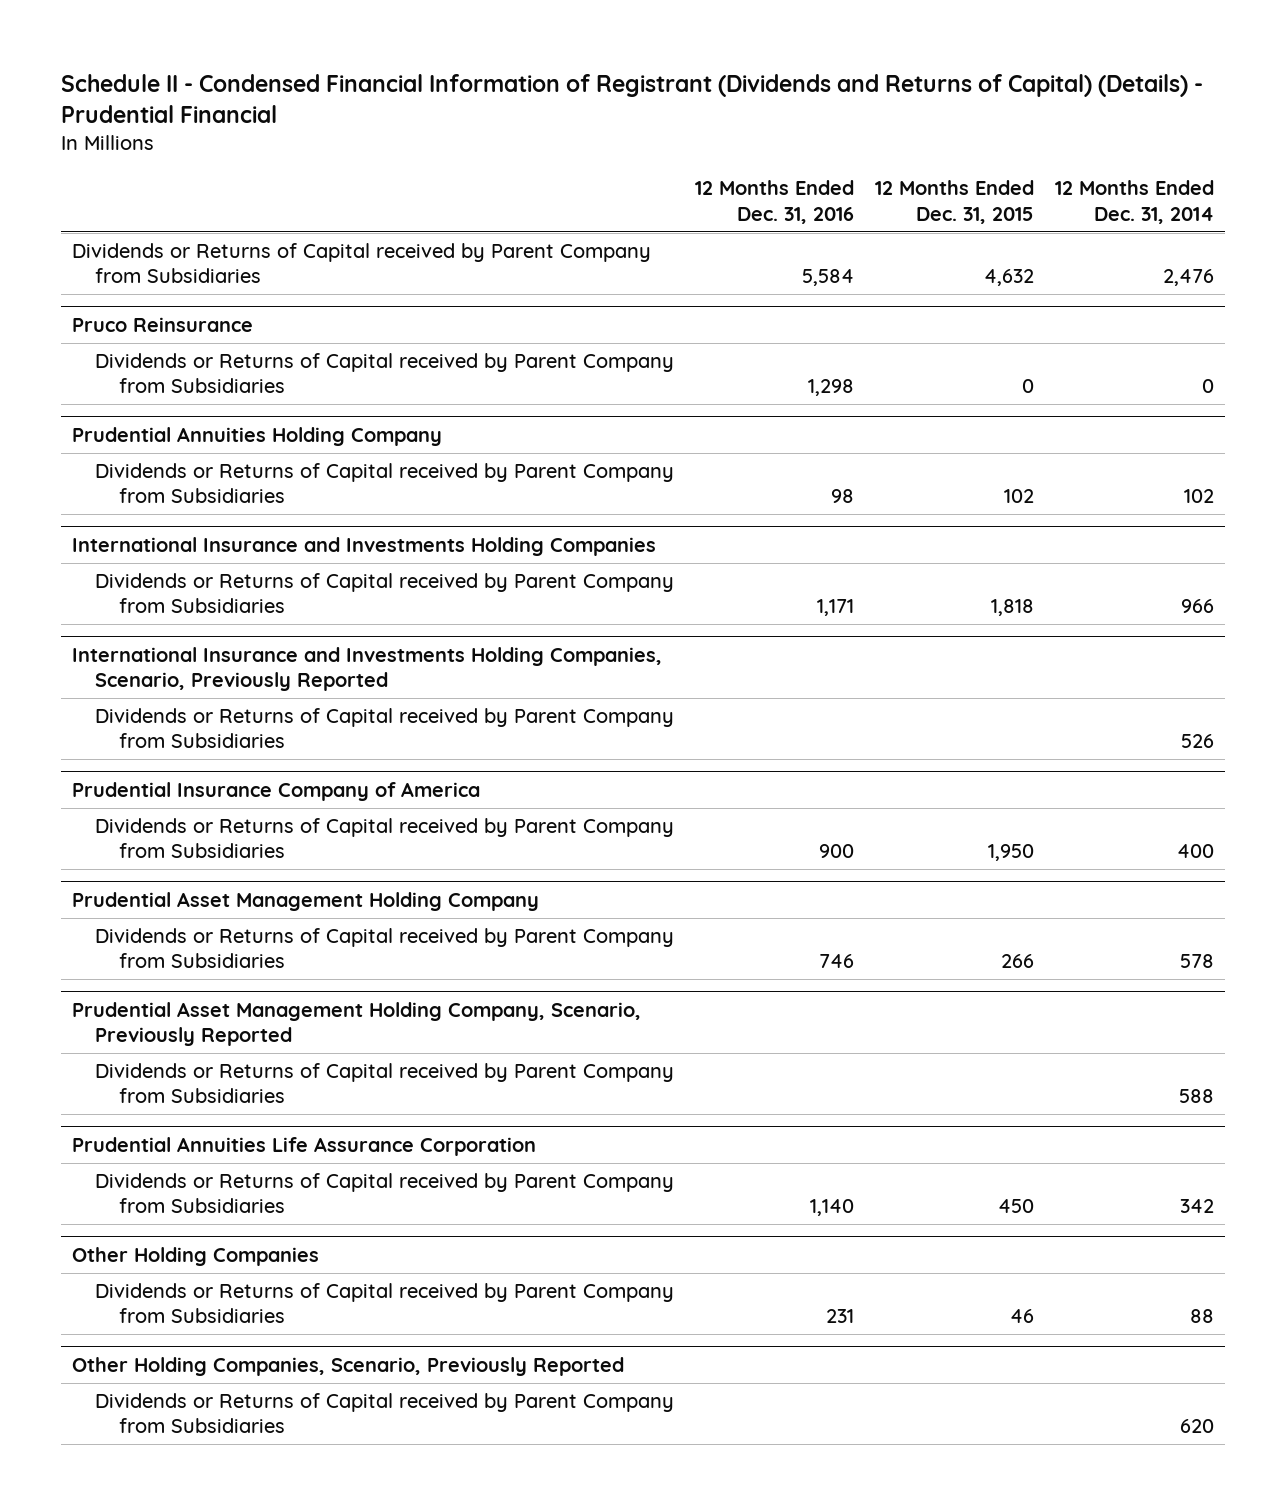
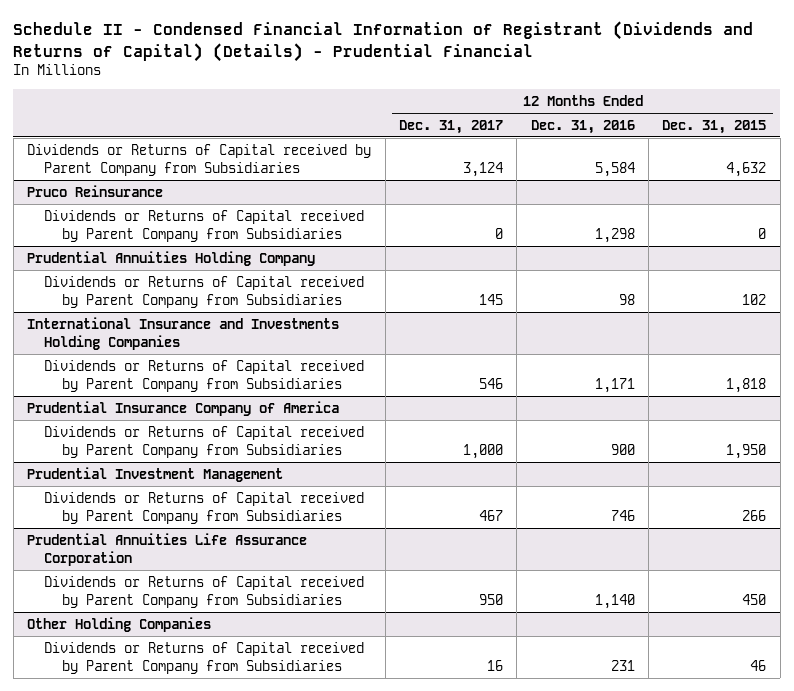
- | 12 Months Ended Dec. 31, 2016 | 12 Months Ended Dec. 31, 2015 | 12 Months Ended Dec. 31, 2014
+ | 12 Months Ended Dec. 31, 2017 | 12 Months Ended Dec. 31, 2016 | 12 Months Ended Dec. 31, 2015
- International Insurance and Investments Holding Companies, Scenario, Previously Reported
- Dividends or Returns of Capital received by Parent Company from Subsidiaries | | | 526
- Prudential Asset Management Holding Company
+ Prudential Investment Management
- Prudential Asset Management Holding Company, Scenario, Previously Reported
- Dividends or Returns of Capital received by Parent Company from Subsidiaries | | | 588
- Other Holding Companies, Scenario, Previously Reported
- Dividends or Returns of Capital received by Parent Company from Subsidiaries | | | 620

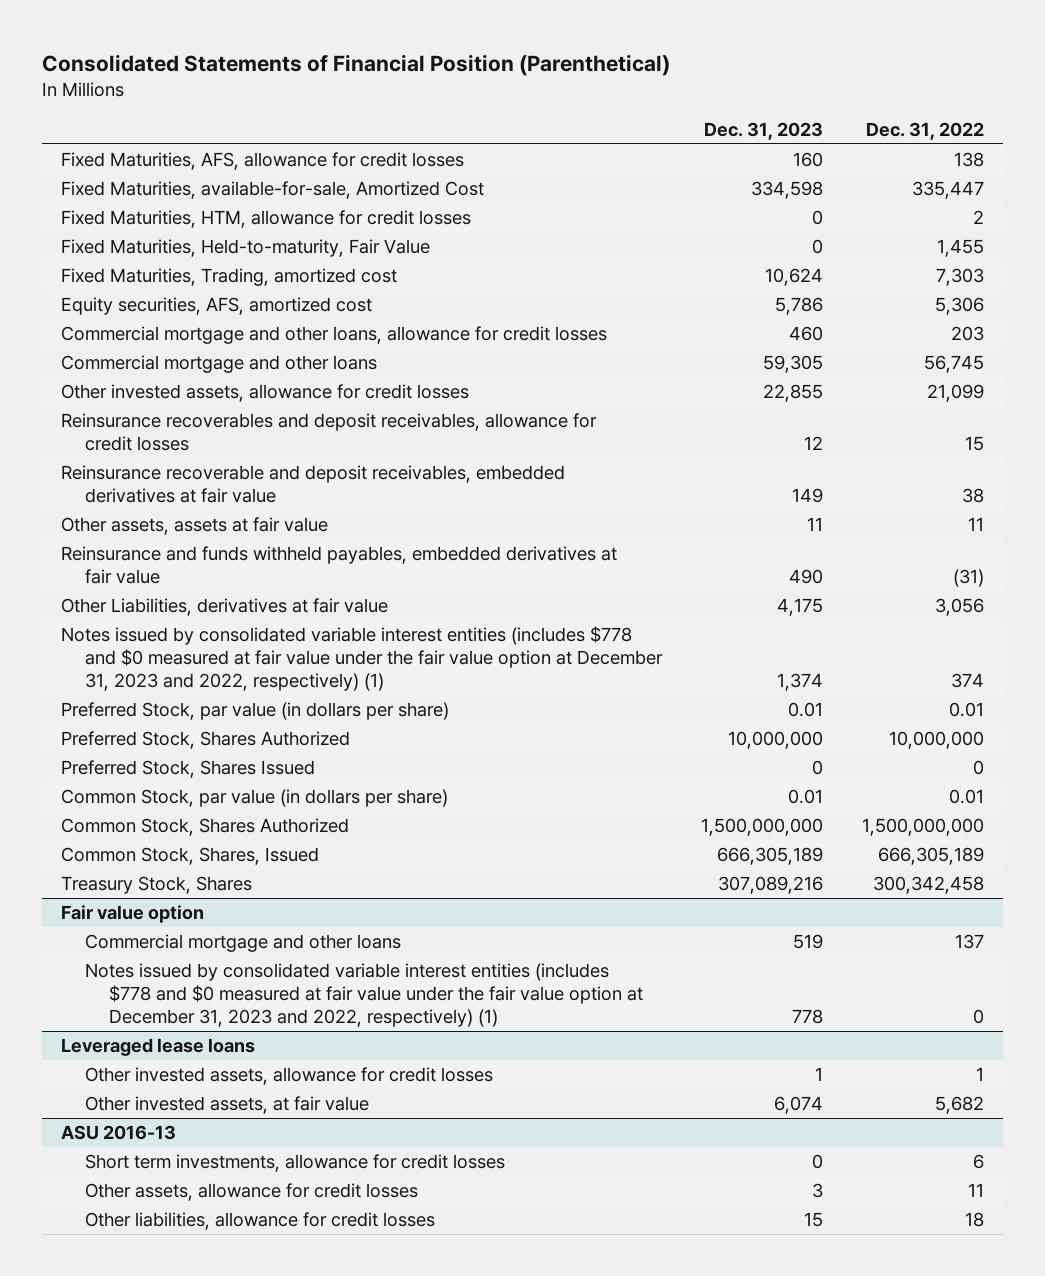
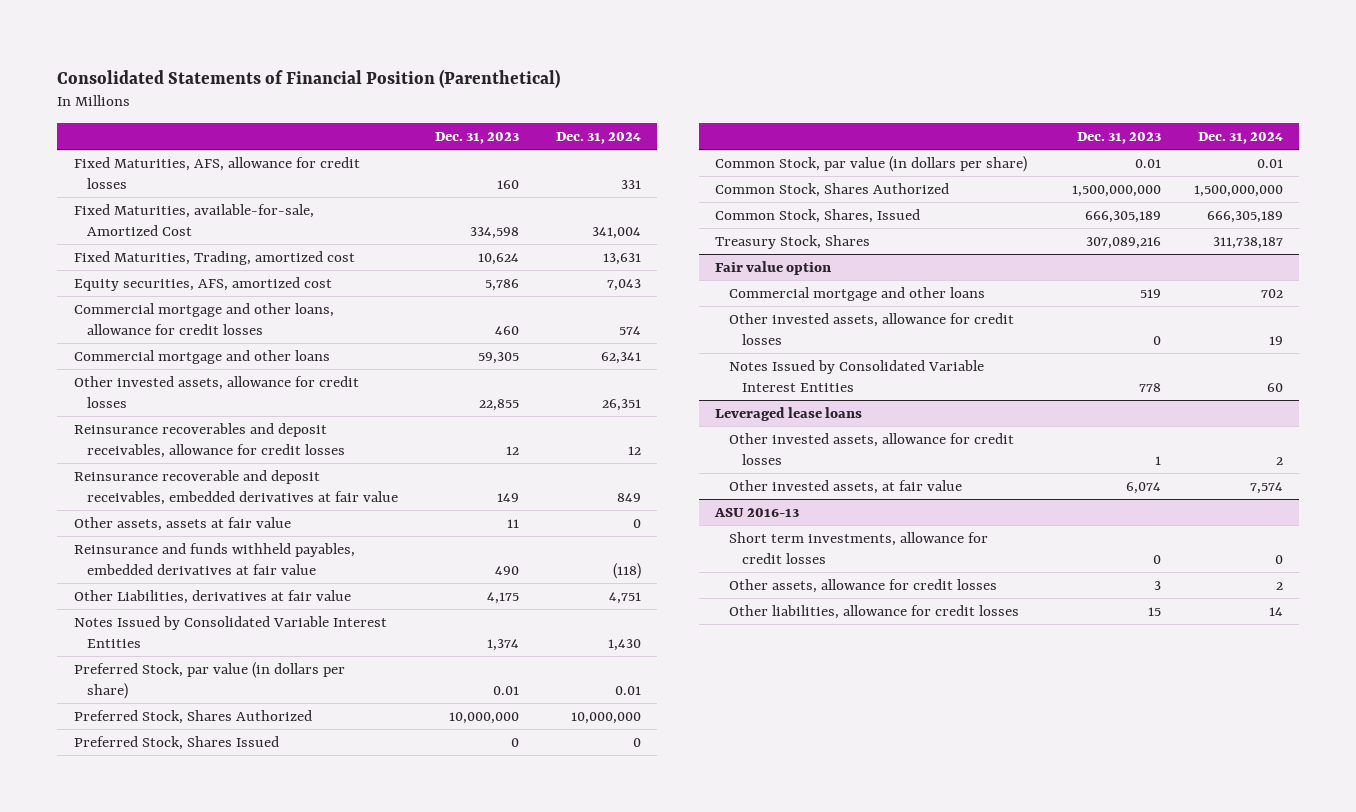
- | Dec. 31, 2023 | Dec. 31, 2022
+ | Dec. 31, 2023 | Dec. 31, 2024
- Fixed Maturities, HTM, allowance for credit losses | 0 | 2
- Fixed Maturities, Held-to-maturity, Fair Value | 0 | 1,455
- Notes issued by consolidated variable interest entities (includes $778 and $0 measured at fair value under the fair value option at December 31, 2023 and 2022, respectively) (1) | 1,374 | 374
+ Notes Issued by Consolidated Variable Interest Entities | 1,374 | 1,430
@ Fair value option
- Notes issued by consolidated variable interest entities (includes $778 and $0 measured at fair value under the fair value option at December 31, 2023 and 2022, respectively) (1) | 778 | 0
+ Other invested assets, allowance for credit losses | 0 | 19
+ Notes Issued by Consolidated Variable Interest Entities | 778 | 60

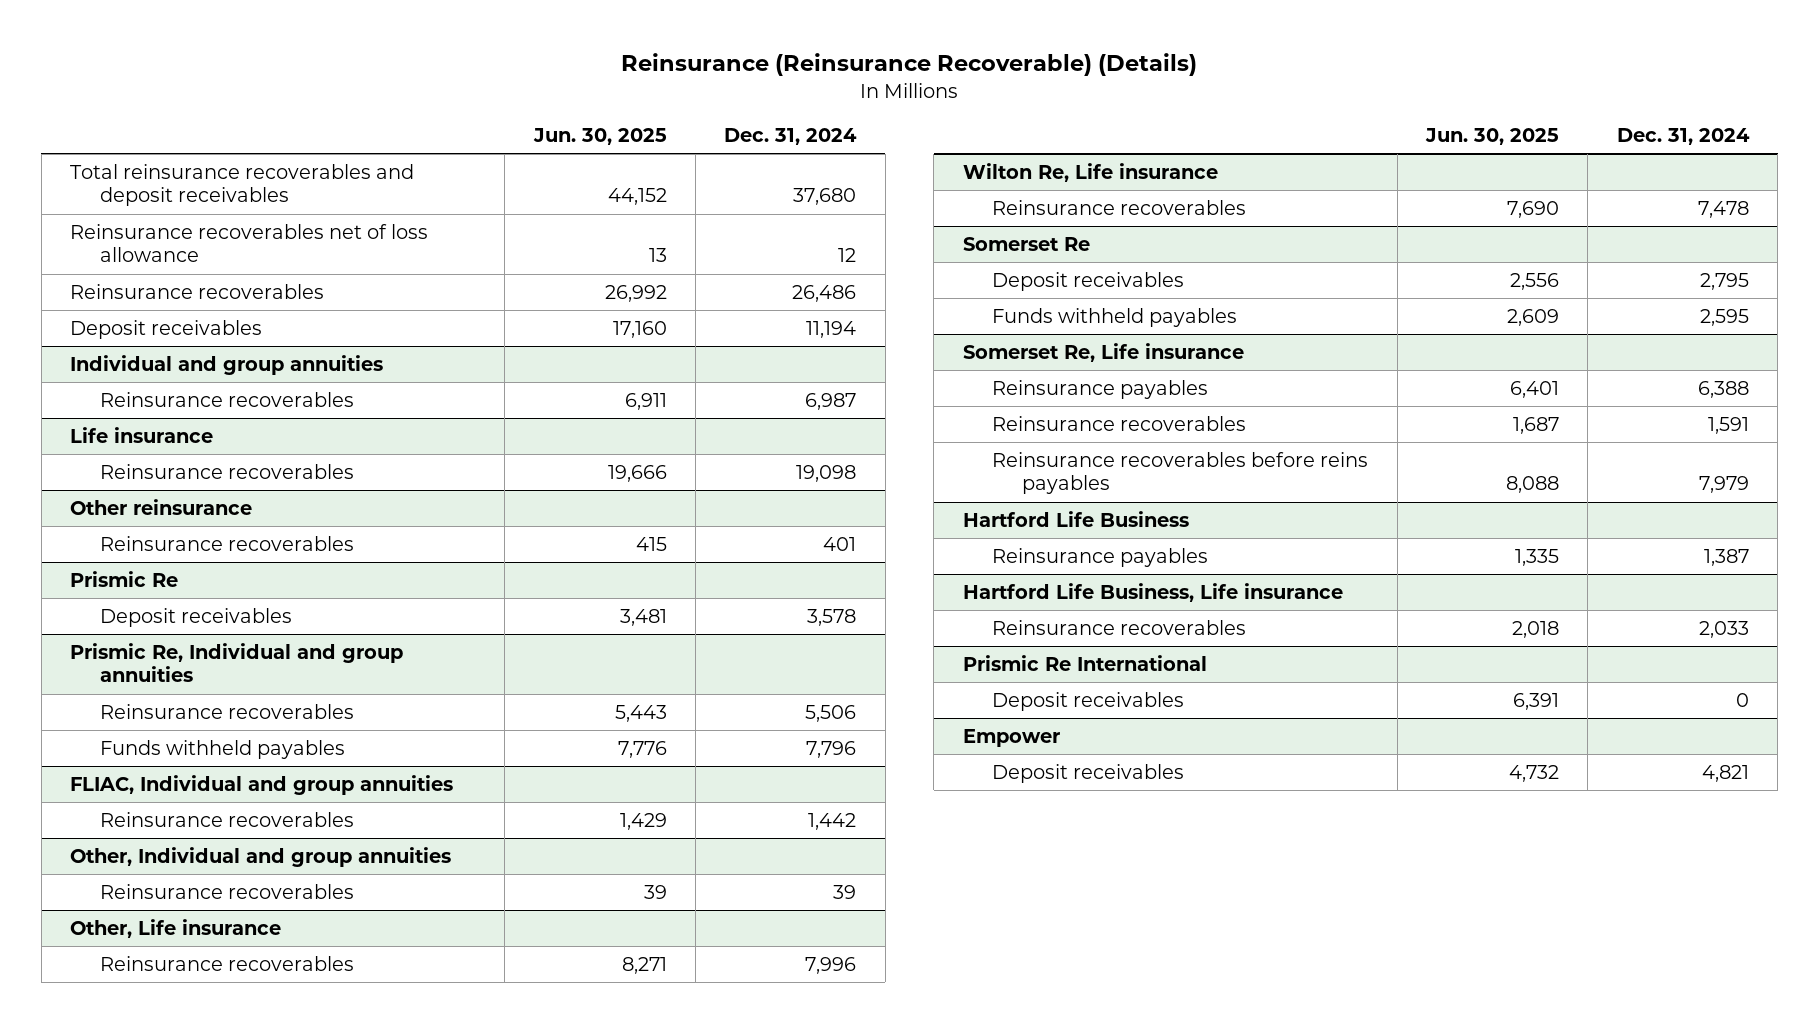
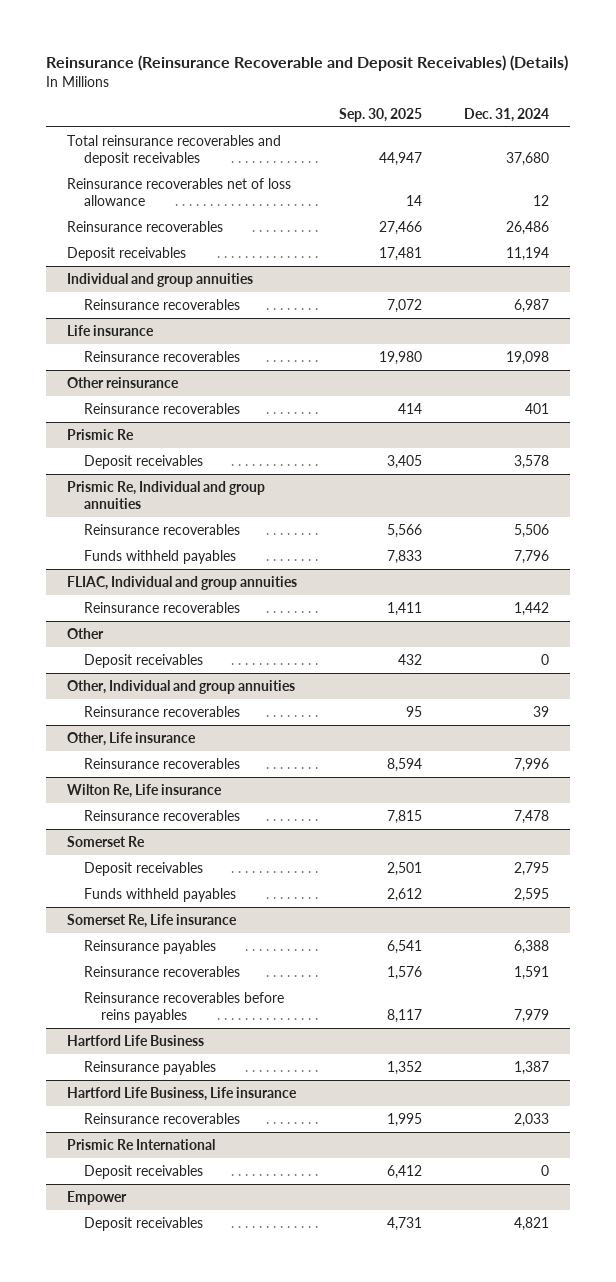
- Reinsurance (Reinsurance Recoverable) (Details)
+ Reinsurance (Reinsurance Recoverable and Deposit Receivables) (Details)
- | Jun. 30, 2025 | Dec. 31, 2024
+ | Sep. 30, 2025 | Dec. 31, 2024
+ Other
+ Deposit receivables | 432 | 0

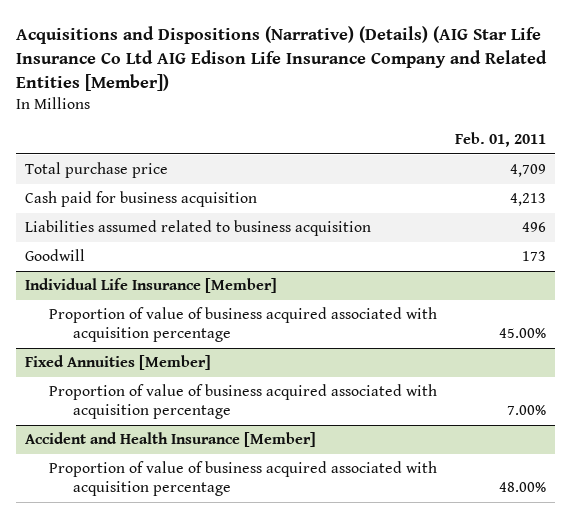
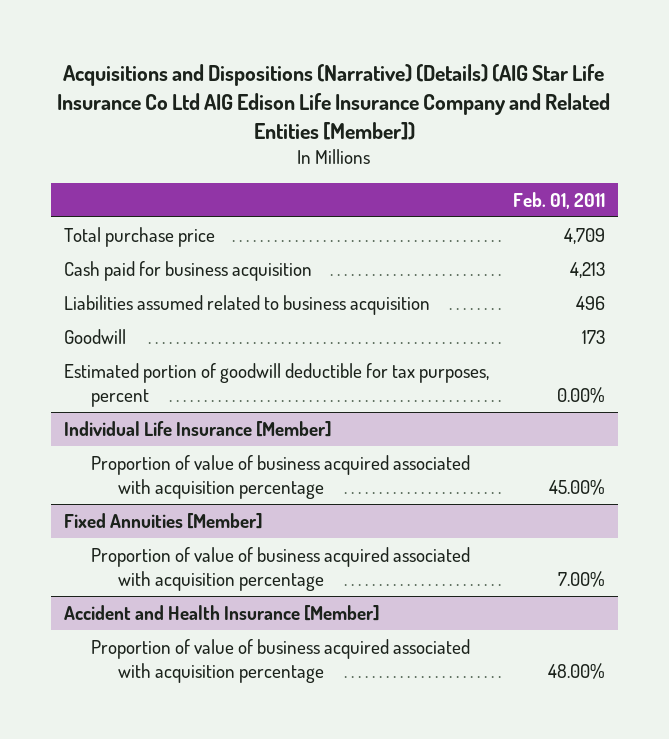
+ Estimated portion of goodwill deductible for tax purposes, percent | 0.00%

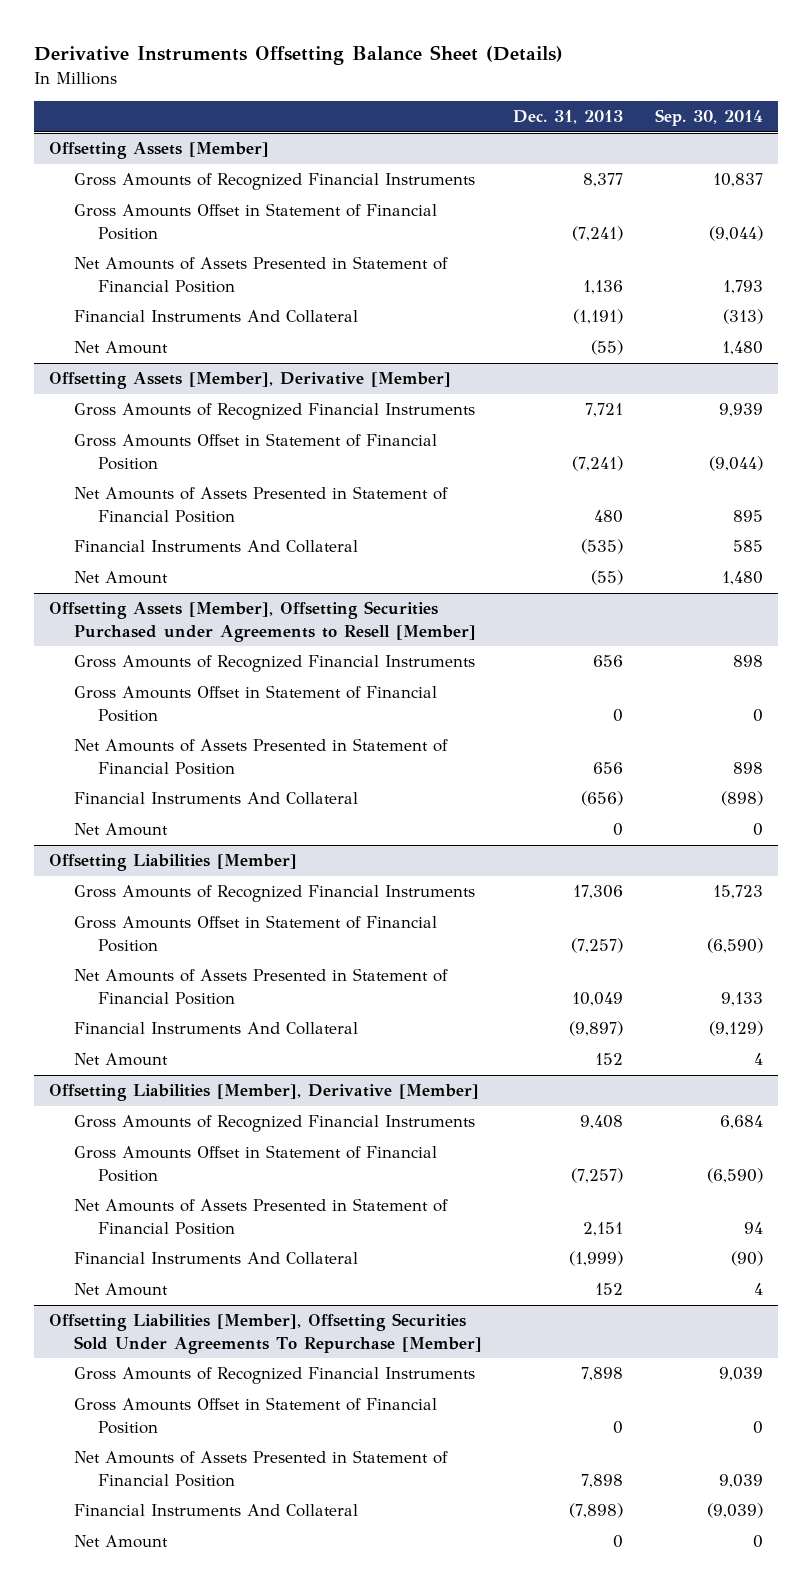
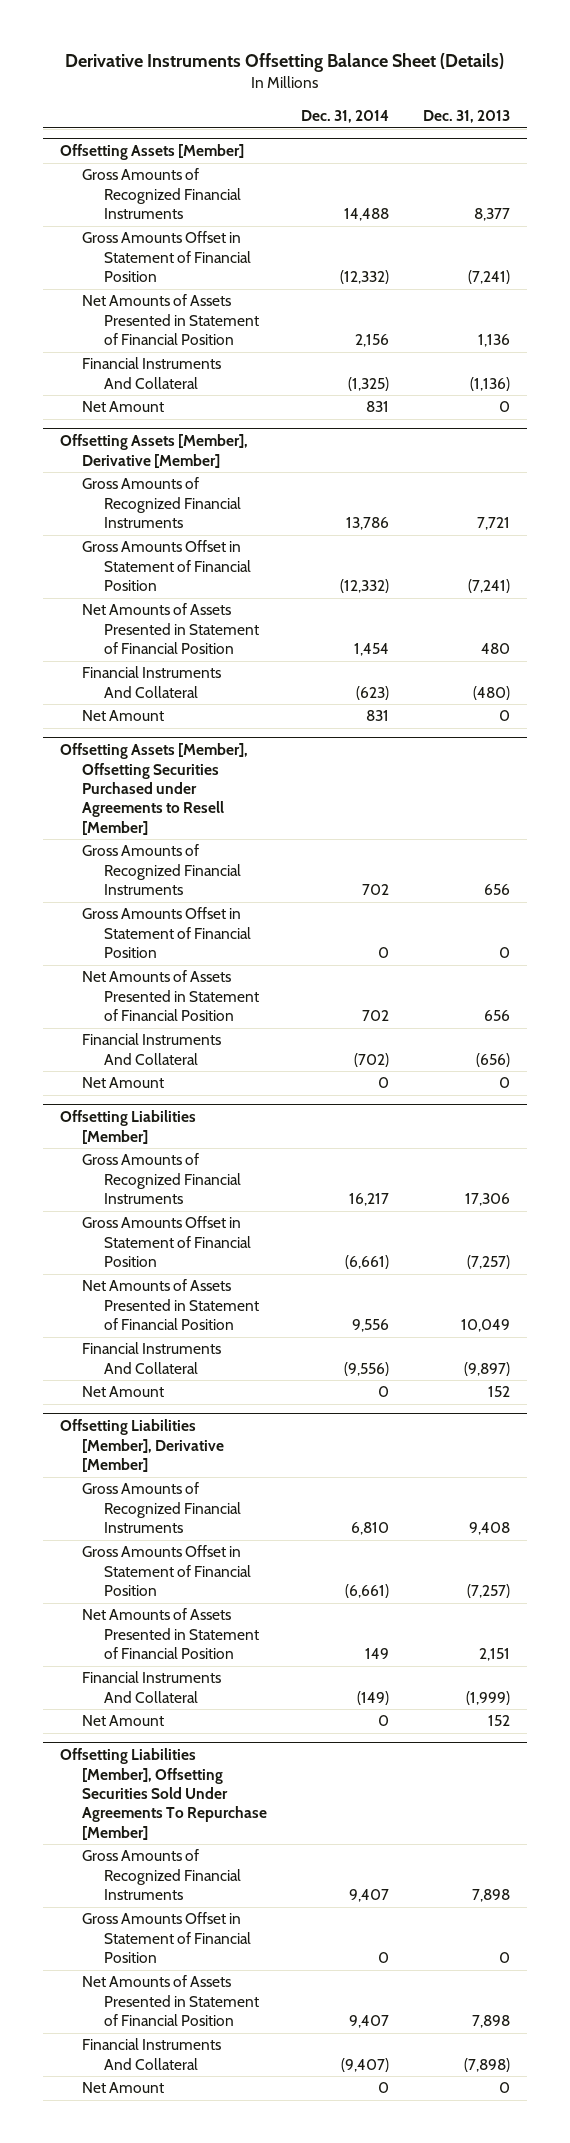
- | Dec. 31, 2013 | Sep. 30, 2014
+ | Dec. 31, 2014 | Dec. 31, 2013
@ Offsetting Assets [Member]
- Financial Instruments And Collateral | (1,191) | (313)
- Net Amount | (55) | 1,480
+ Financial Instruments And Collateral | (1,325) | (1,136)
+ Net Amount | 831 | 0
@ Offsetting Assets [Member], Derivative [Member]
- Financial Instruments And Collateral | (535) | 585
- Net Amount | (55) | 1,480
+ Financial Instruments And Collateral | (623) | (480)
+ Net Amount | 831 | 0

